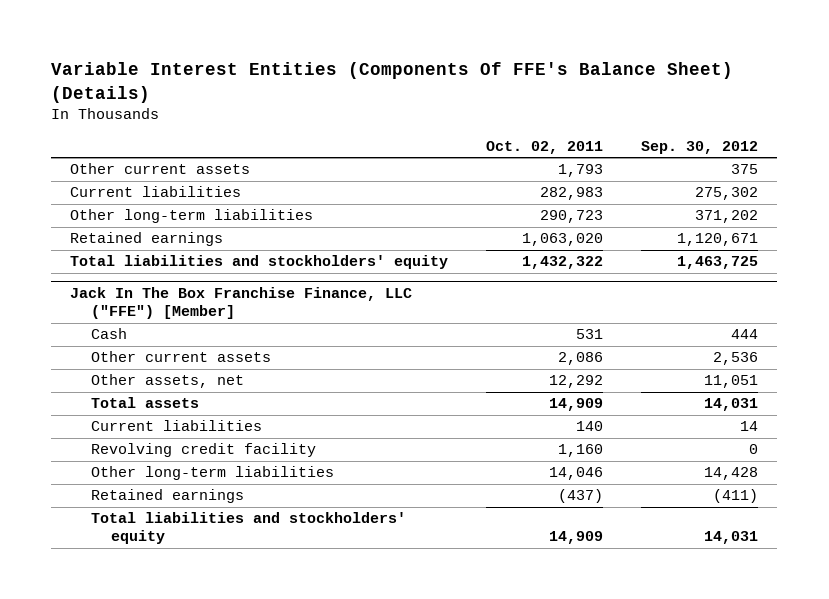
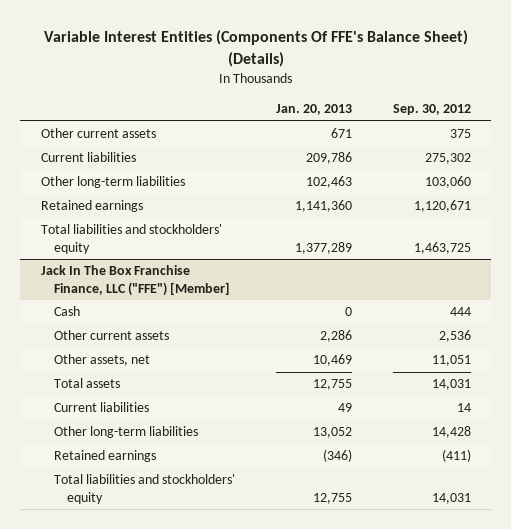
- | Oct. 02, 2011 | Sep. 30, 2012
+ | Jan. 20, 2013 | Sep. 30, 2012
- Other long-term liabilities | 290,723 | 371,202
+ Other long-term liabilities | 102,463 | 103,060
@ Jack In The Box Franchise Finance, LLC ("FFE") [Member]
- Revolving credit facility | 1,160 | 0

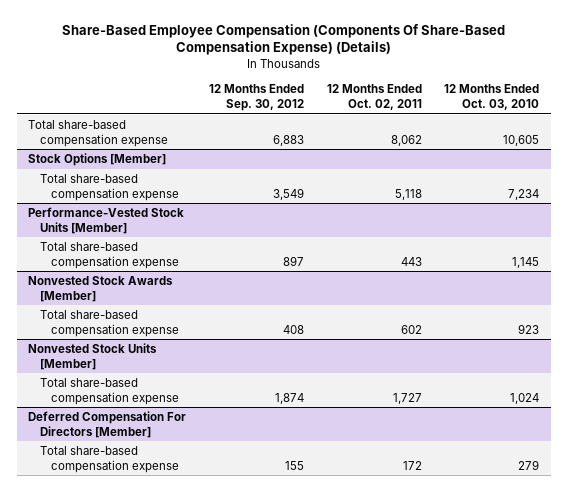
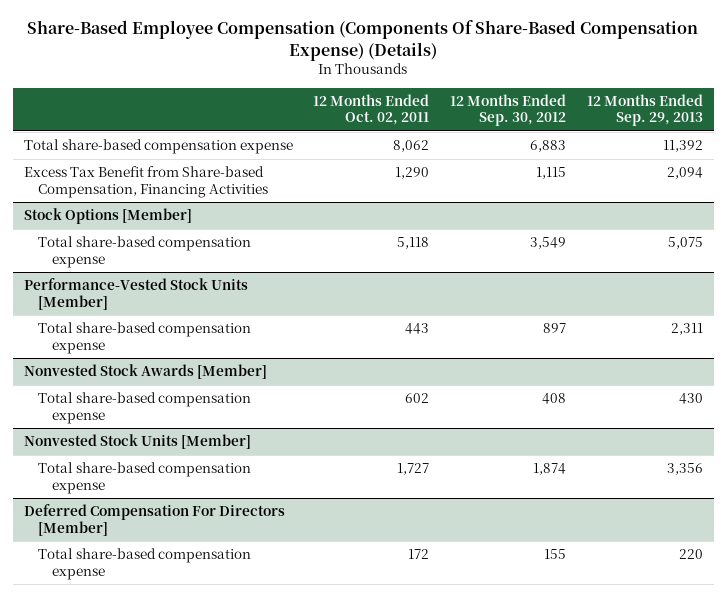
- | 12 Months Ended Sep. 30, 2012 | 12 Months Ended Oct. 02, 2011 | 12 Months Ended Oct. 03, 2010
+ | 12 Months Ended Oct. 02, 2011 | 12 Months Ended Sep. 30, 2012 | 12 Months Ended Sep. 29, 2013
+ Excess Tax Benefit from Share-based Compensation, Financing Activities | 1,290 | 1,115 | 2,094

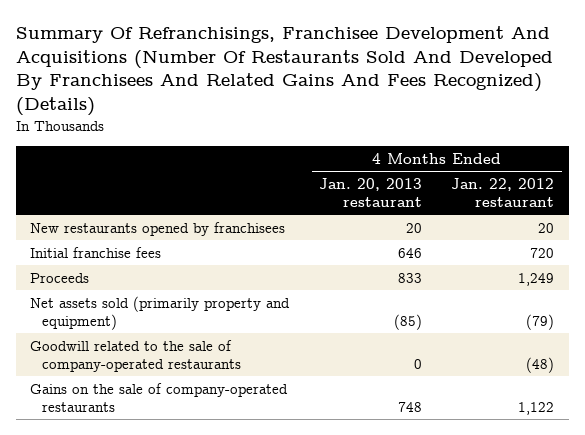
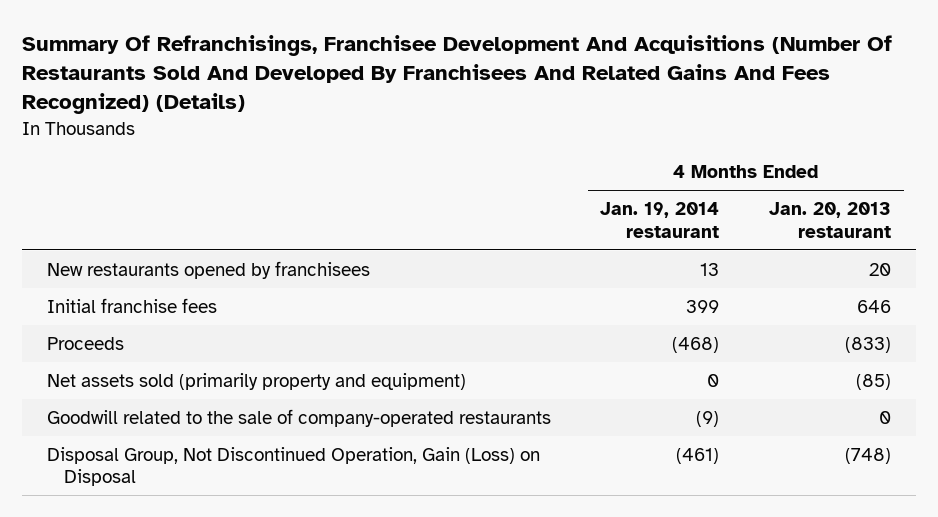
- | 4 Months Ended Jan. 20, 2013 restaurant | 4 Months Ended Jan. 22, 2012 restaurant
+ | 4 Months Ended Jan. 19, 2014 restaurant | 4 Months Ended Jan. 20, 2013 restaurant
- Proceeds | 833 | 1,249
+ Proceeds | (468) | (833)
- Gains on the sale of company-operated restaurants | 748 | 1,122
+ Disposal Group, Not Discontinued Operation, Gain (Loss) on Disposal | (461) | (748)

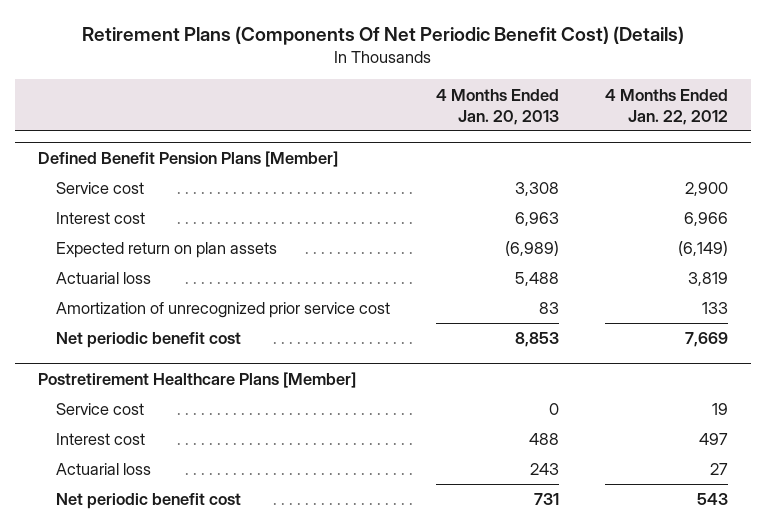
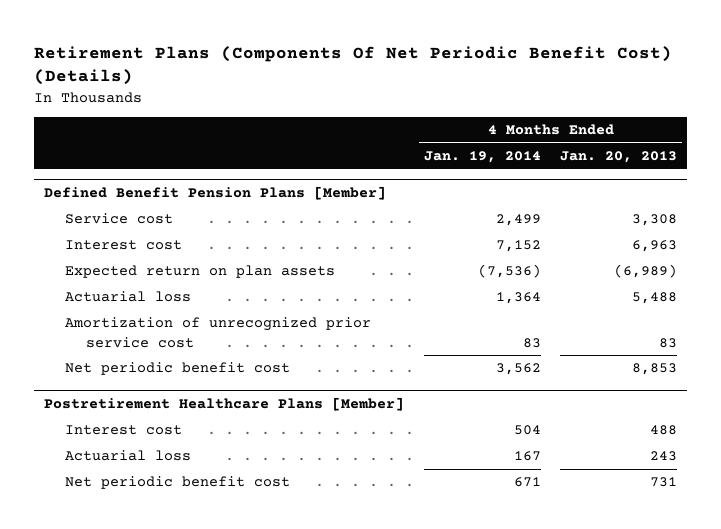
- | 4 Months Ended Jan. 20, 2013 | 4 Months Ended Jan. 22, 2012
+ | 4 Months Ended Jan. 19, 2014 | 4 Months Ended Jan. 20, 2013
@ Postretirement Healthcare Plans [Member]
- Service cost | 0 | 19

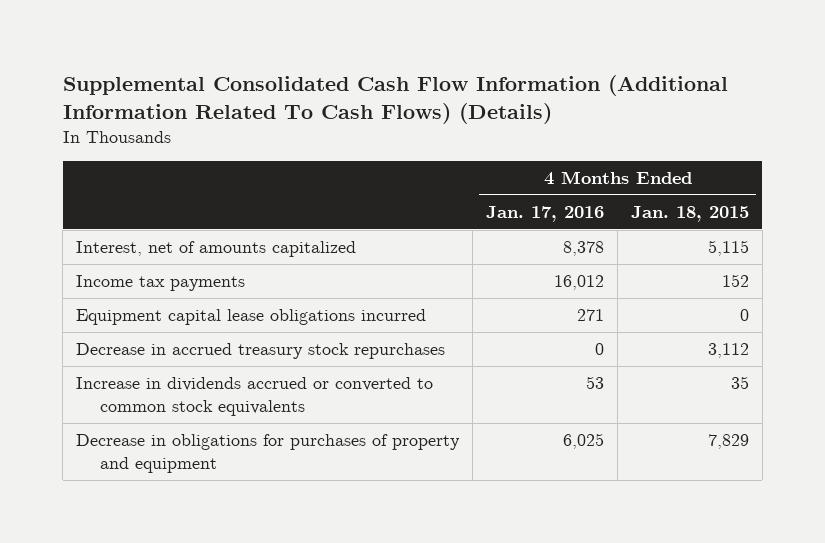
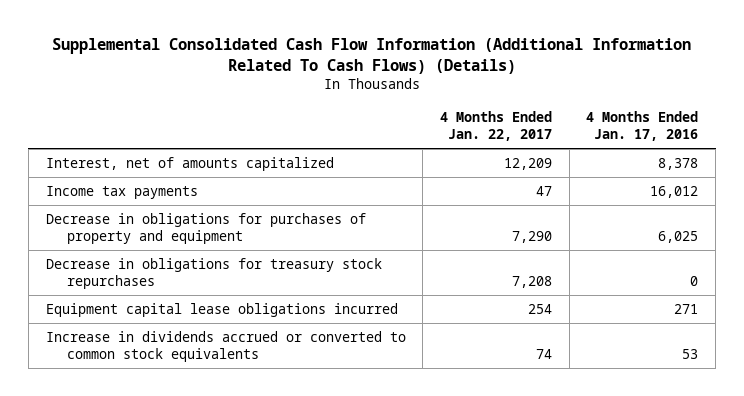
- | 4 Months Ended Jan. 17, 2016 | 4 Months Ended Jan. 18, 2015
+ | 4 Months Ended Jan. 22, 2017 | 4 Months Ended Jan. 17, 2016
moved up: Decrease in obligations for purchases of property and equipment | 7,290 | 6,025
+ Decrease in obligations for treasury stock repurchases | 7,208 | 0
- Decrease in accrued treasury stock repurchases | 0 | 3,112

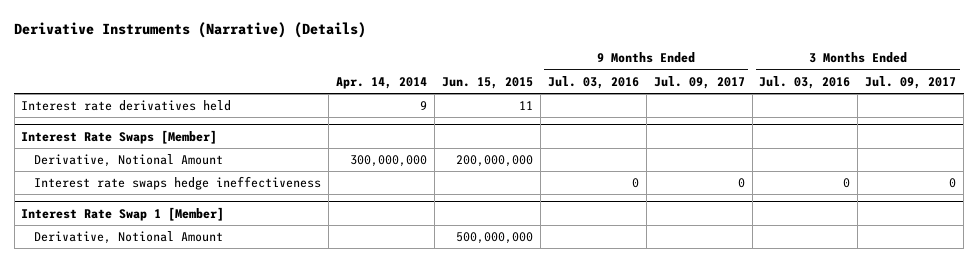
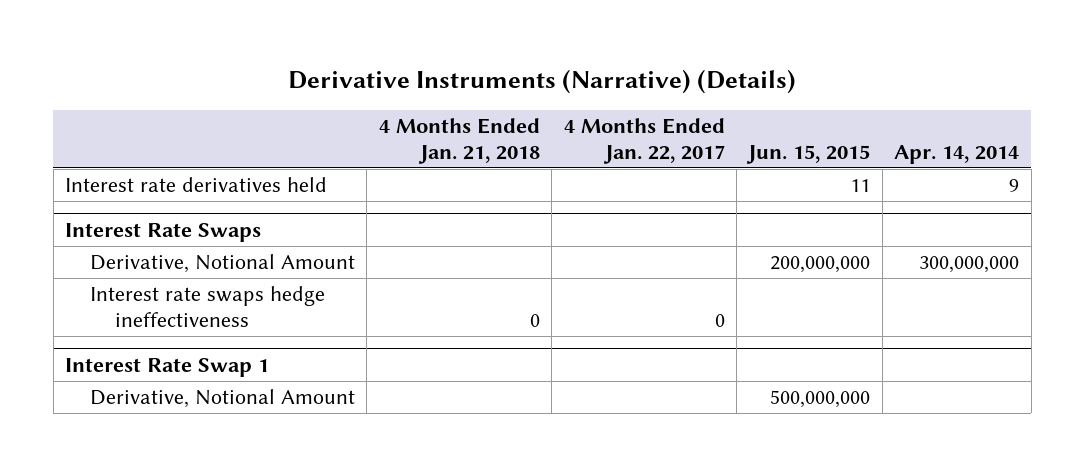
- | Apr. 14, 2014 | Jun. 15, 2015 | 9 Months Ended Jul. 03, 2016 | 9 Months Ended Jul. 09, 2017 | 3 Months Ended Jul. 03, 2016 | 3 Months Ended Jul. 09, 2017
+ | 4 Months Ended Jan. 21, 2018 | 4 Months Ended Jan. 22, 2017 | Jun. 15, 2015 | Apr. 14, 2014
- Interest Rate Swaps [Member]
+ Interest Rate Swaps
- Interest Rate Swap 1 [Member]
+ Interest Rate Swap 1

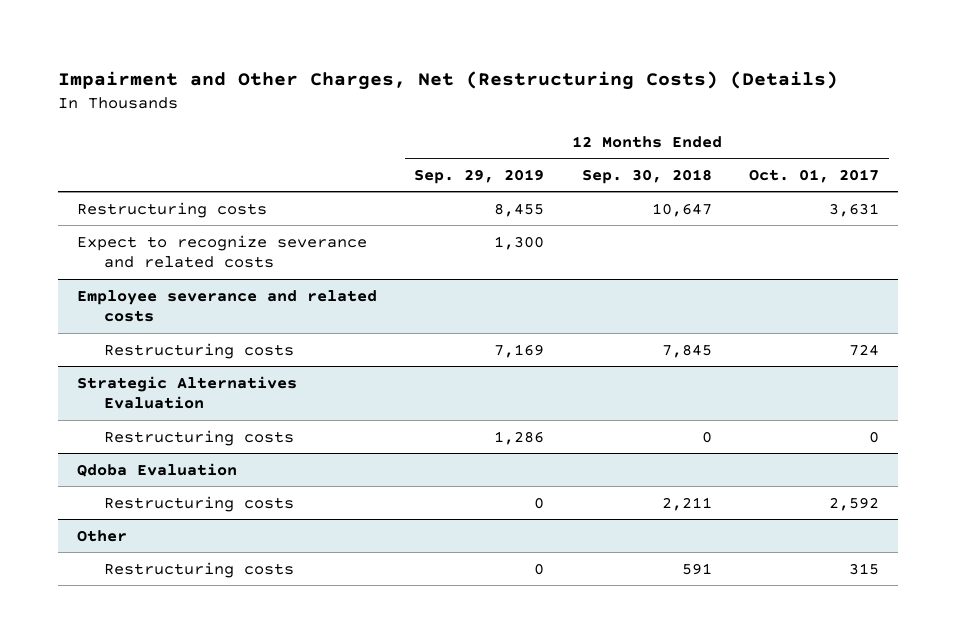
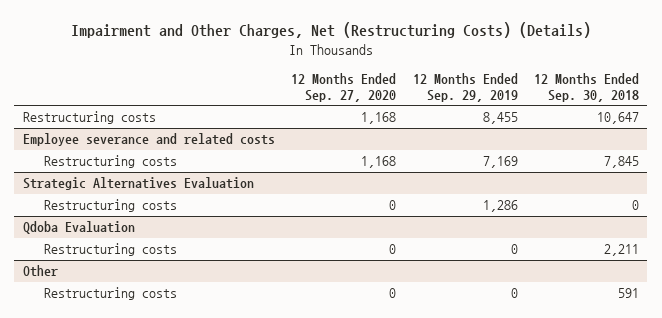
- | 12 Months Ended Sep. 29, 2019 | 12 Months Ended Sep. 30, 2018 | 12 Months Ended Oct. 01, 2017
+ | 12 Months Ended Sep. 27, 2020 | 12 Months Ended Sep. 29, 2019 | 12 Months Ended Sep. 30, 2018
- Expect to recognize severance and related costs | 1,300 | |

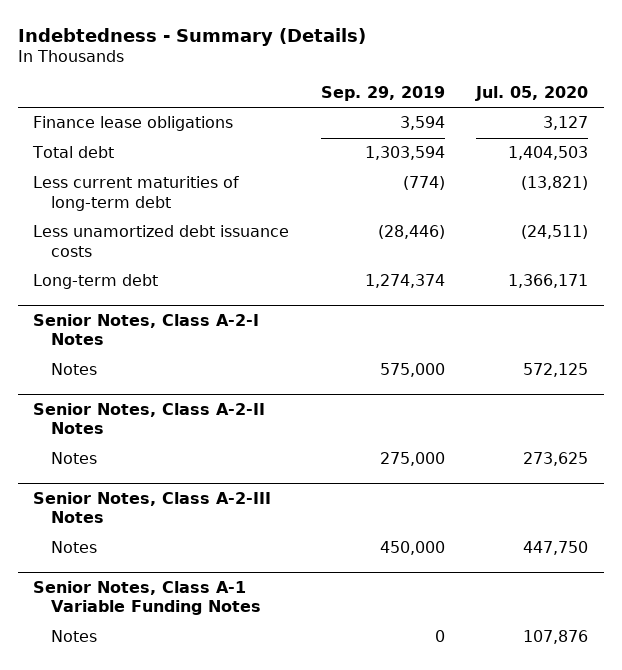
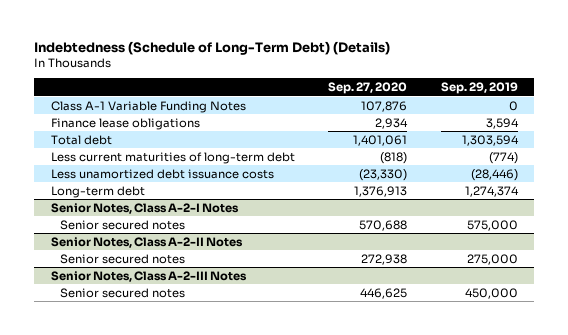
- Indebtedness - Summary (Details)
+ Indebtedness (Schedule of Long-Term Debt) (Details)
- | Sep. 29, 2019 | Jul. 05, 2020
+ | Sep. 27, 2020 | Sep. 29, 2019
+ Class A-1 Variable Funding Notes | 107,876 | 0
@ Senior Notes, Class A-2-I Notes
- Notes | 575,000 | 572,125
+ Senior secured notes | 570,688 | 575,000
@ Senior Notes, Class A-2-II Notes
- Notes | 275,000 | 273,625
+ Senior secured notes | 272,938 | 275,000
@ Senior Notes, Class A-2-III Notes
- Notes | 450,000 | 447,750
- Senior Notes, Class A-1 Variable Funding Notes
- Notes | 0 | 107,876
@ Senior Notes, Class A-2-III Notes
+ Senior secured notes | 446,625 | 450,000

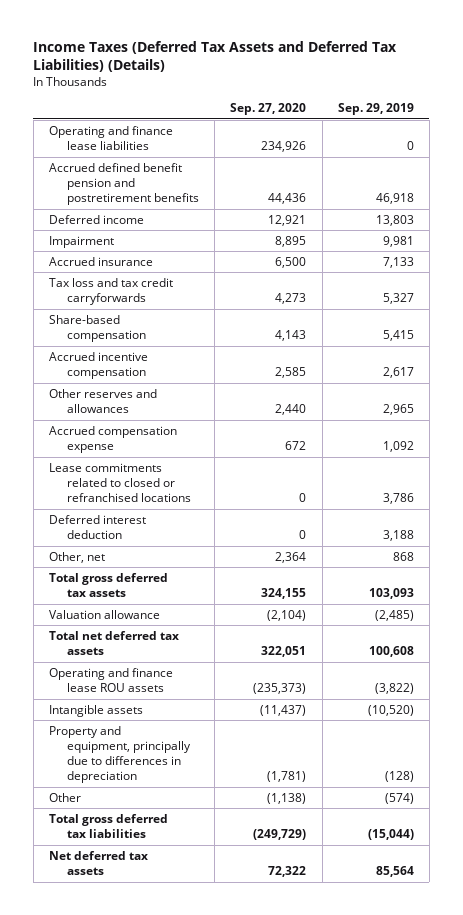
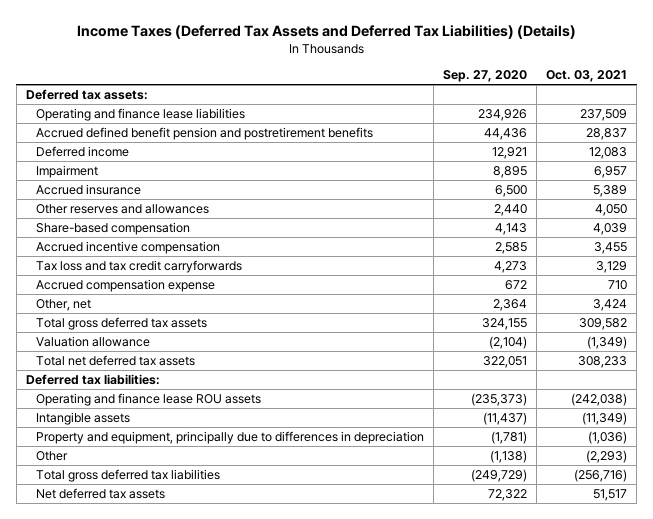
- | Sep. 27, 2020 | Sep. 29, 2019
+ | Sep. 27, 2020 | Oct. 03, 2021
+ Deferred tax assets:
moved up: Other reserves and allowances | 2,440 | 4,050
moved down: Tax loss and tax credit carryforwards | 4,273 | 3,129
- Lease commitments related to closed or refranchised locations | 0 | 3,786
- Deferred interest deduction | 0 | 3,188
+ Deferred tax liabilities:

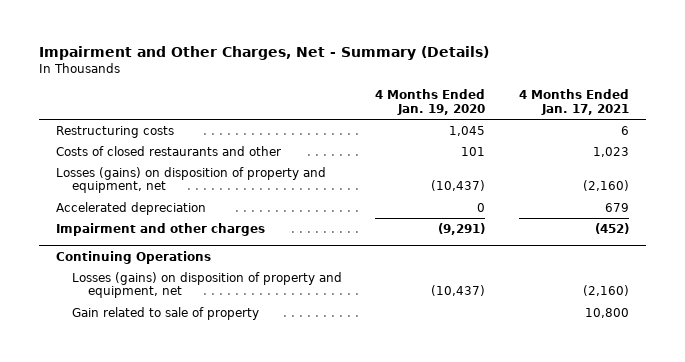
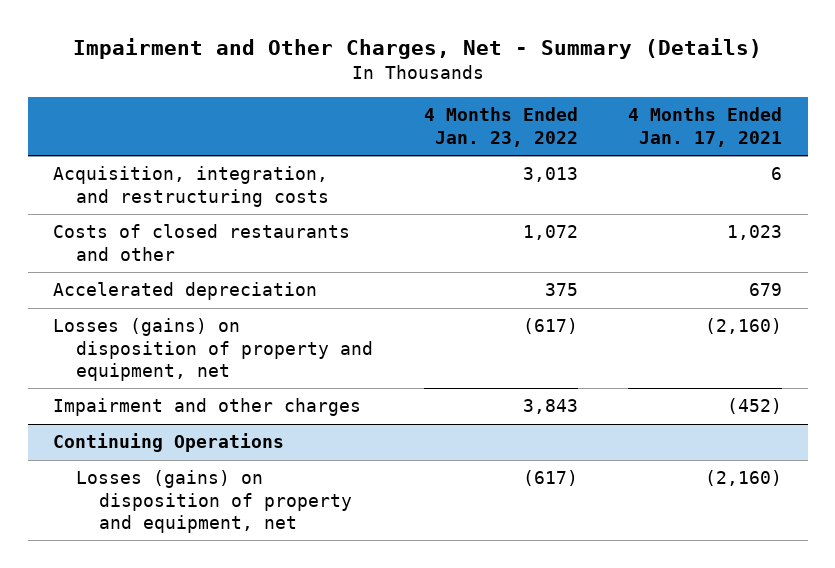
- | 4 Months Ended Jan. 19, 2020 | 4 Months Ended Jan. 17, 2021
+ | 4 Months Ended Jan. 23, 2022 | 4 Months Ended Jan. 17, 2021
- Restructuring costs | 1,045 | 6
+ Acquisition, integration, and restructuring costs | 3,013 | 6
moved down: Losses (gains) on disposition of property and equipment, net | (617) | (2,160)
@ Continuing Operations
- Gain related to sale of property | | 10,800

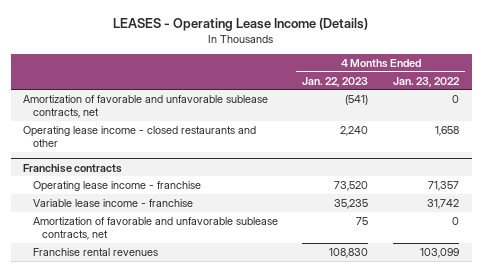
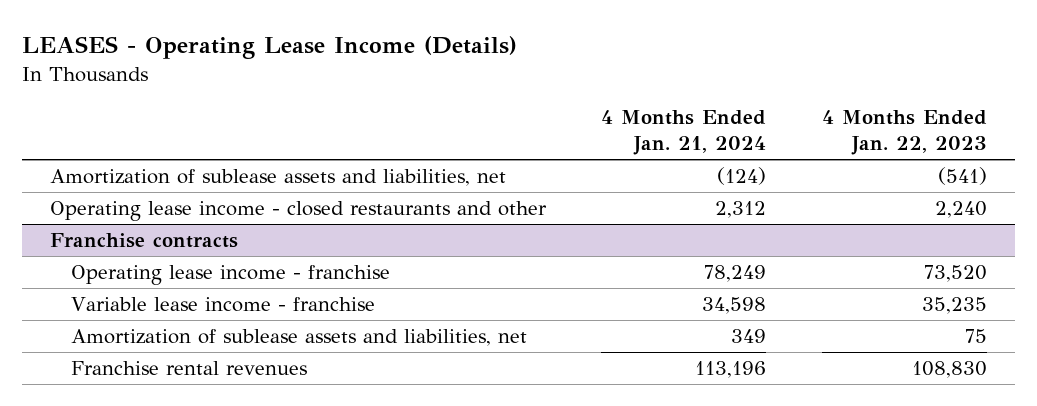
- | 4 Months Ended Jan. 22, 2023 | 4 Months Ended Jan. 23, 2022
+ | 4 Months Ended Jan. 21, 2024 | 4 Months Ended Jan. 22, 2023
- Amortization of favorable and unfavorable sublease contracts, net | (541) | 0
+ Amortization of sublease assets and liabilities, net | (124) | (541)
@ Franchise contracts
- Amortization of favorable and unfavorable sublease contracts, net | 75 | 0
+ Amortization of sublease assets and liabilities, net | 349 | 75

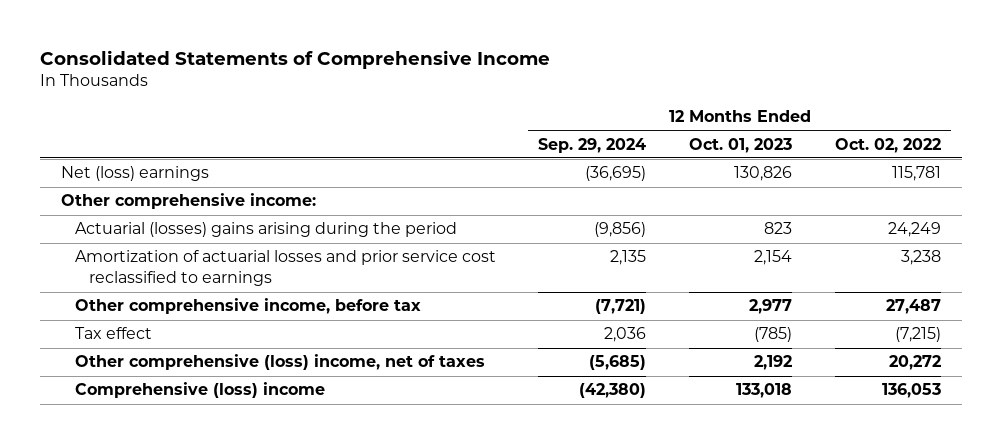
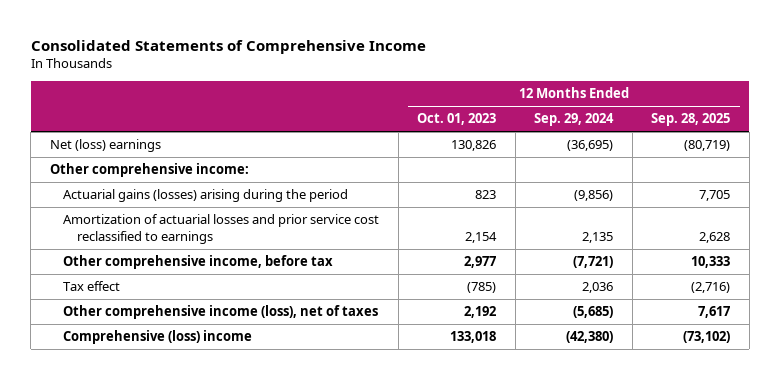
- | 12 Months Ended Sep. 29, 2024 | 12 Months Ended Oct. 01, 2023 | 12 Months Ended Oct. 02, 2022
+ | 12 Months Ended Oct. 01, 2023 | 12 Months Ended Sep. 29, 2024 | 12 Months Ended Sep. 28, 2025
- Actuarial (losses) gains arising during the period | (9,856) | 823 | 24,249
+ Actuarial gains (losses) arising during the period | 823 | (9,856) | 7,705
- Other comprehensive (loss) income, net of taxes | (5,685) | 2,192 | 20,272
+ Other comprehensive income (loss), net of taxes | 2,192 | (5,685) | 7,617

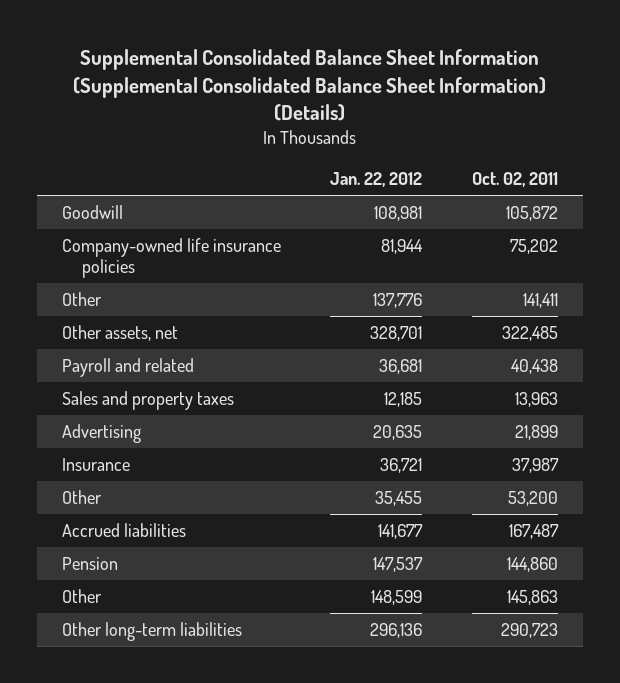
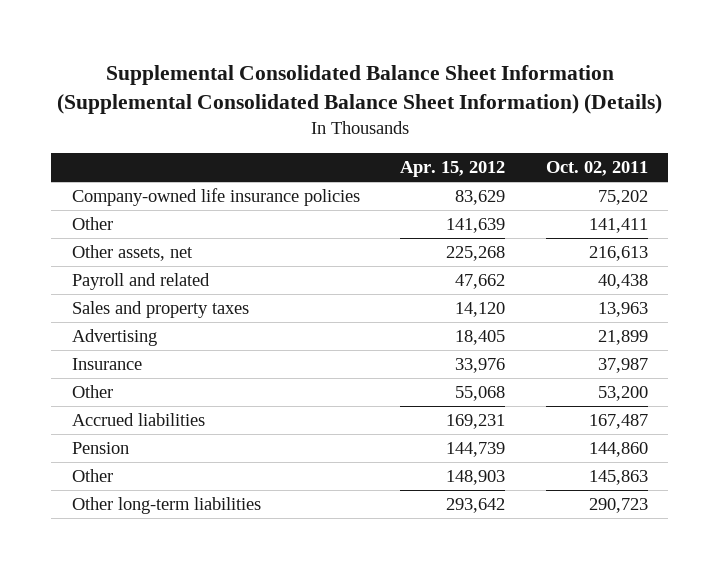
- | Jan. 22, 2012 | Oct. 02, 2011
+ | Apr. 15, 2012 | Oct. 02, 2011
- Goodwill | 108,981 | 105,872
- Other assets, net | 328,701 | 322,485
+ Other assets, net | 225,268 | 216,613

